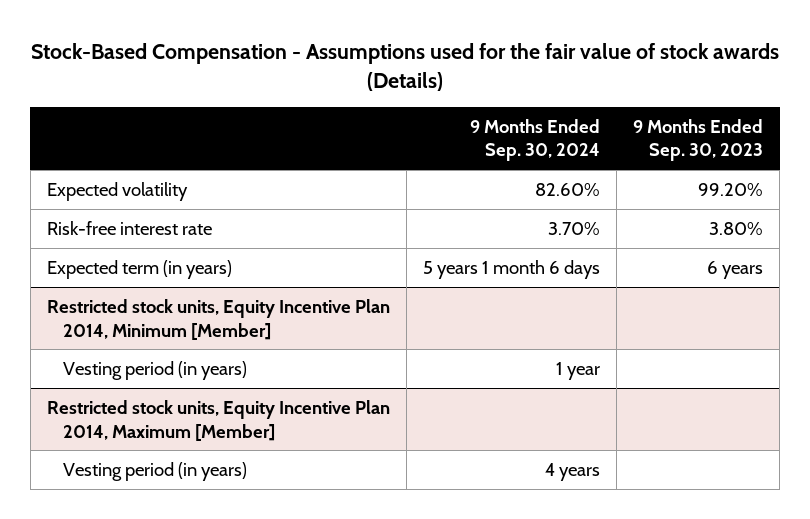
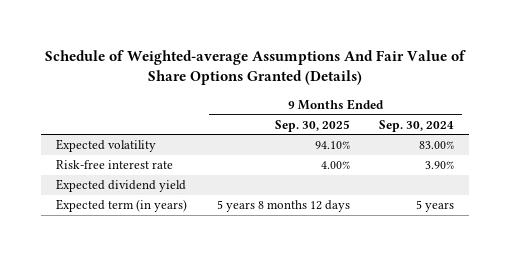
- Stock-Based Compensation - Assumptions used for the fair value of stock awards (Details)
+ Schedule of Weighted-average Assumptions And Fair Value of Share Options Granted (Details)
- | 9 Months Ended Sep. 30, 2024 | 9 Months Ended Sep. 30, 2023
+ | 9 Months Ended Sep. 30, 2025 | 9 Months Ended Sep. 30, 2024
- Expected volatility | 82.60% | 99.20%
- Risk-free interest rate | 3.70% | 3.80%
- Expected term (in years) | 5 years 1 month 6 days | 6 years
- Restricted stock units, Equity Incentive Plan 2014, Minimum [Member]
- Vesting period (in years) | 1 year |
- Restricted stock units, Equity Incentive Plan 2014, Maximum [Member]
- Vesting period (in years) | 4 years |
+ Expected volatility | 94.10% | 83.00%
+ Risk-free interest rate | 4.00% | 3.90%
+ Expected dividend yield
+ Expected term (in years) | 5 years 8 months 12 days | 5 years

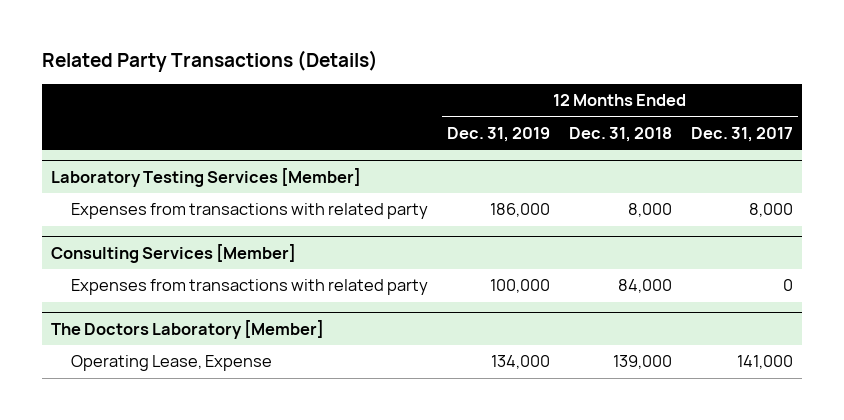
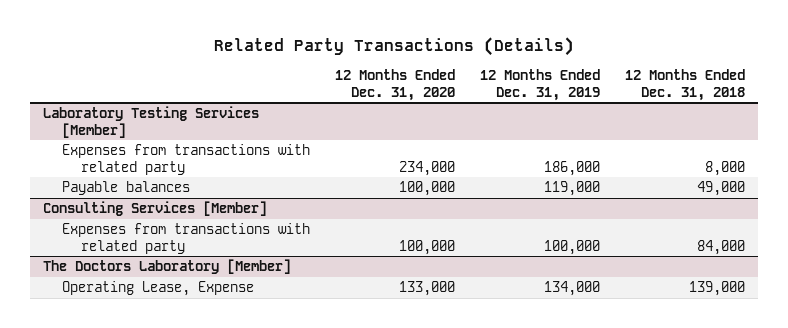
- | 12 Months Ended Dec. 31, 2019 | 12 Months Ended Dec. 31, 2018 | 12 Months Ended Dec. 31, 2017
+ | 12 Months Ended Dec. 31, 2020 | 12 Months Ended Dec. 31, 2019 | 12 Months Ended Dec. 31, 2018
@ Laboratory Testing Services [Member]
+ Payable balances | 100,000 | 119,000 | 49,000

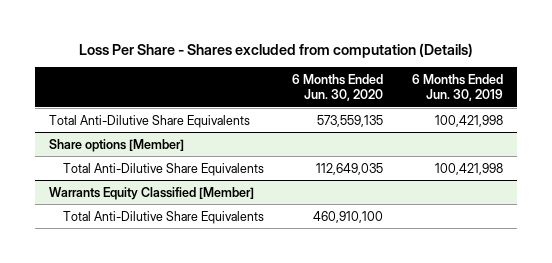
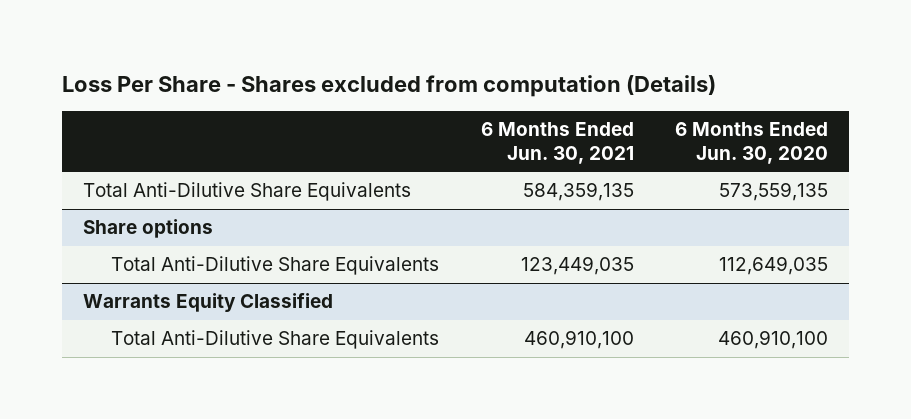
- | 6 Months Ended Jun. 30, 2020 | 6 Months Ended Jun. 30, 2019
+ | 6 Months Ended Jun. 30, 2021 | 6 Months Ended Jun. 30, 2020
- Share options [Member]
+ Share options
- Warrants Equity Classified [Member]
+ Warrants Equity Classified

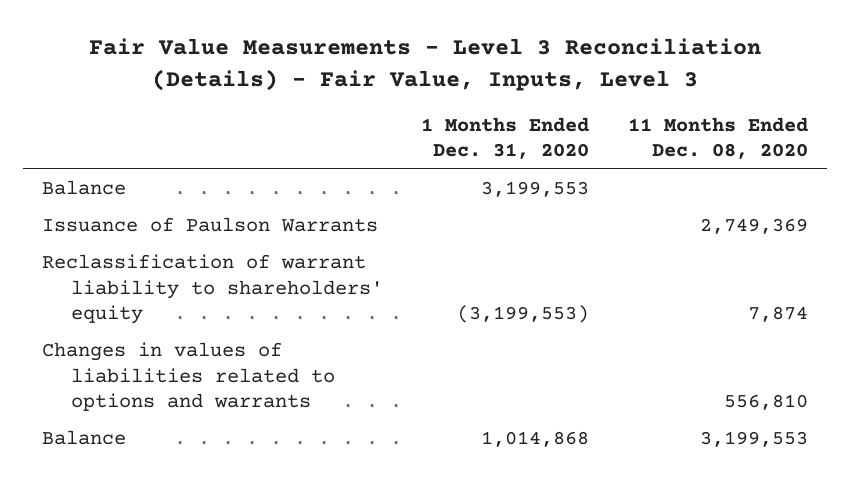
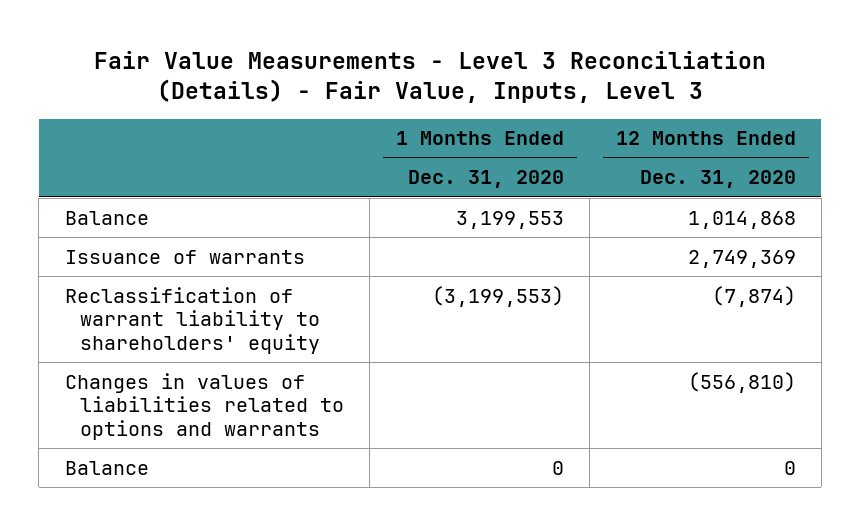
- | 1 Months Ended Dec. 31, 2020 | 11 Months Ended Dec. 08, 2020
+ | 1 Months Ended Dec. 31, 2020 | 12 Months Ended Dec. 31, 2020
- Issuance of Paulson Warrants | | 2,749,369
+ Issuance of warrants | | 2,749,369
- Balance | 1,014,868 | 3,199,553
+ Balance | 0 | 0

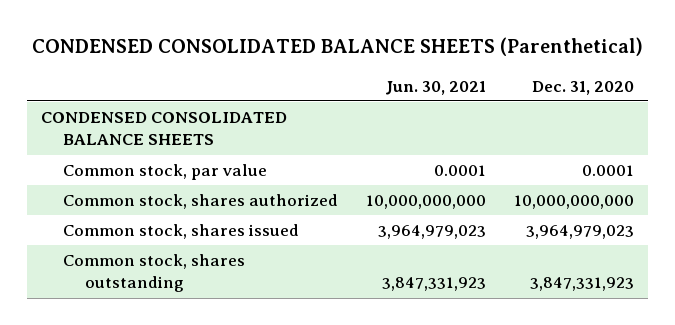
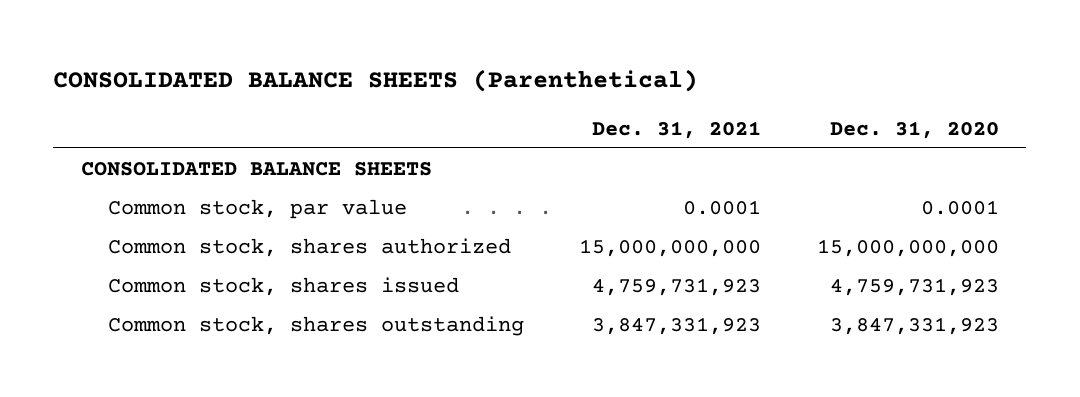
- CONDENSED CONSOLIDATED BALANCE SHEETS (Parenthetical)
+ CONSOLIDATED BALANCE SHEETS (Parenthetical)
- | Jun. 30, 2021 | Dec. 31, 2020
+ | Dec. 31, 2021 | Dec. 31, 2020
- CONDENSED CONSOLIDATED BALANCE SHEETS
+ CONSOLIDATED BALANCE SHEETS
- Common stock, shares authorized | 10,000,000,000 | 10,000,000,000
- Common stock, shares issued | 3,964,979,023 | 3,964,979,023
+ Common stock, shares authorized | 15,000,000,000 | 15,000,000,000
+ Common stock, shares issued | 4,759,731,923 | 4,759,731,923

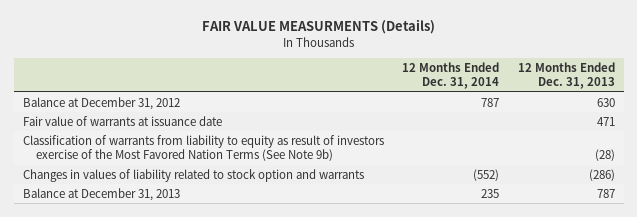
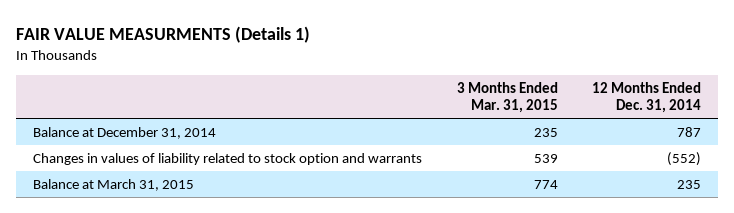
- FAIR VALUE MEASURMENTS (Details)
+ FAIR VALUE MEASURMENTS (Details 1)
- | 12 Months Ended Dec. 31, 2014 | 12 Months Ended Dec. 31, 2013
+ | 3 Months Ended Mar. 31, 2015 | 12 Months Ended Dec. 31, 2014
- Balance at December 31, 2012 | 787 | 630
- Fair value of warrants at issuance date | | 471
- Classification of warrants from liability to equity as result of investors exercise of the Most Favored Nation Terms (See Note 9b) | | (28)
+ Balance at December 31, 2014 | 235 | 787
- Balance at December 31, 2013 | 235 | 787
+ Balance at March 31, 2015 | 774 | 235

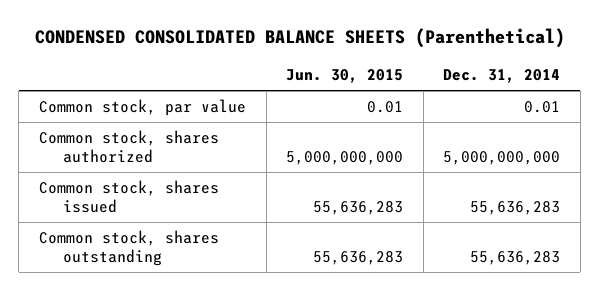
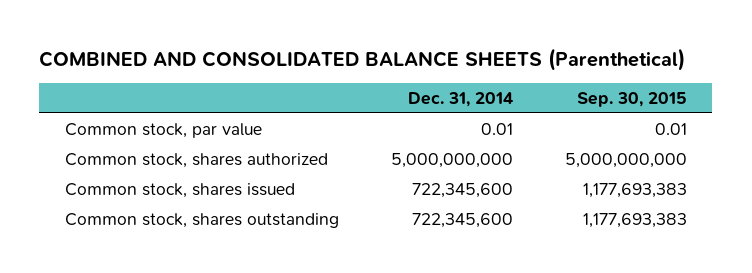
- CONDENSED CONSOLIDATED BALANCE SHEETS (Parenthetical)
+ COMBINED AND CONSOLIDATED BALANCE SHEETS (Parenthetical)
- | Jun. 30, 2015 | Dec. 31, 2014
+ | Dec. 31, 2014 | Sep. 30, 2015
- Common stock, shares issued | 55,636,283 | 55,636,283
- Common stock, shares outstanding | 55,636,283 | 55,636,283
+ Common stock, shares issued | 722,345,600 | 1,177,693,383
+ Common stock, shares outstanding | 722,345,600 | 1,177,693,383

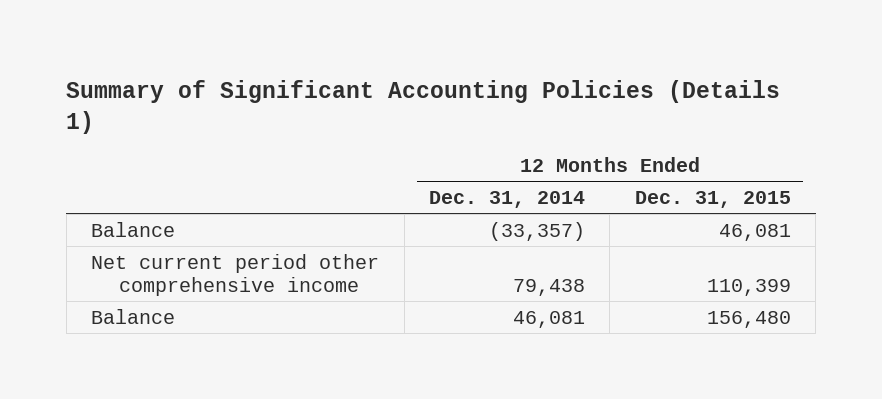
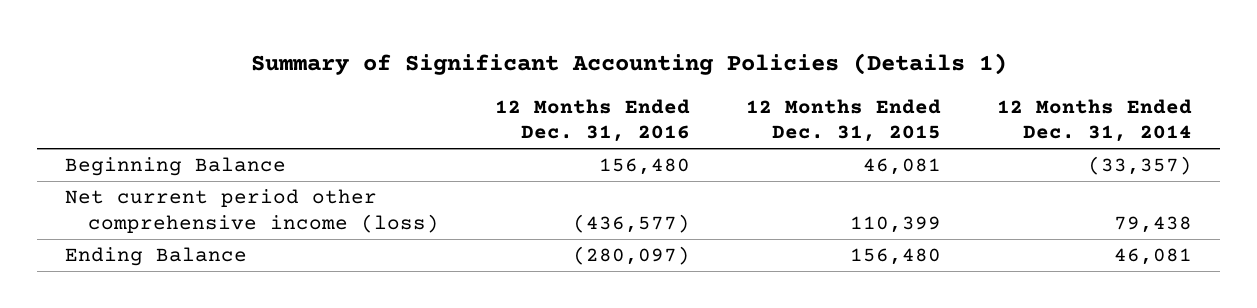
- | 12 Months Ended Dec. 31, 2014 | 12 Months Ended Dec. 31, 2015
+ | 12 Months Ended Dec. 31, 2016 | 12 Months Ended Dec. 31, 2015 | 12 Months Ended Dec. 31, 2014
- Balance | (33,357) | 46,081
- Net current period other comprehensive income | 79,438 | 110,399
- Balance | 46,081 | 156,480
+ Beginning Balance | 156,480 | 46,081 | (33,357)
+ Net current period other comprehensive income (loss) | (436,577) | 110,399 | 79,438
+ Ending Balance | (280,097) | 156,480 | 46,081

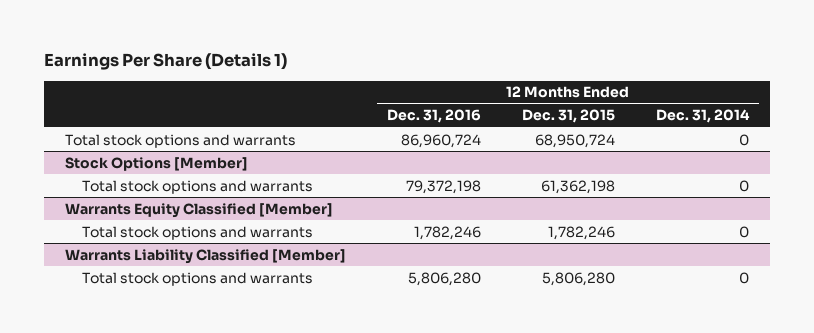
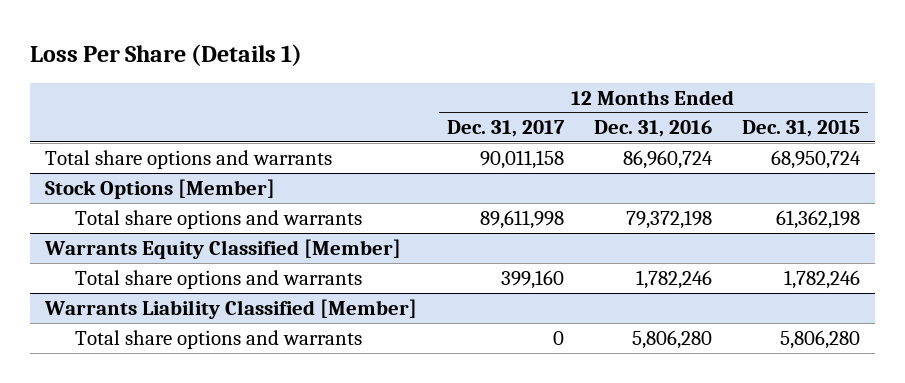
- Earnings Per Share (Details 1)
+ Loss Per Share (Details 1)
- | 12 Months Ended Dec. 31, 2016 | 12 Months Ended Dec. 31, 2015 | 12 Months Ended Dec. 31, 2014
+ | 12 Months Ended Dec. 31, 2017 | 12 Months Ended Dec. 31, 2016 | 12 Months Ended Dec. 31, 2015
- Total stock options and warrants | 86,960,724 | 68,950,724 | 0
+ Total share options and warrants | 90,011,158 | 86,960,724 | 68,950,724
@ Stock Options [Member]
- Total stock options and warrants | 79,372,198 | 61,362,198 | 0
+ Total share options and warrants | 89,611,998 | 79,372,198 | 61,362,198
@ Warrants Equity Classified [Member]
- Total stock options and warrants | 1,782,246 | 1,782,246 | 0
+ Total share options and warrants | 399,160 | 1,782,246 | 1,782,246
@ Warrants Liability Classified [Member]
- Total stock options and warrants | 5,806,280 | 5,806,280 | 0
+ Total share options and warrants | 0 | 5,806,280 | 5,806,280

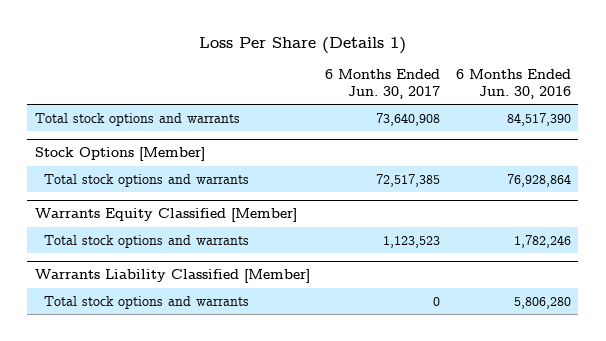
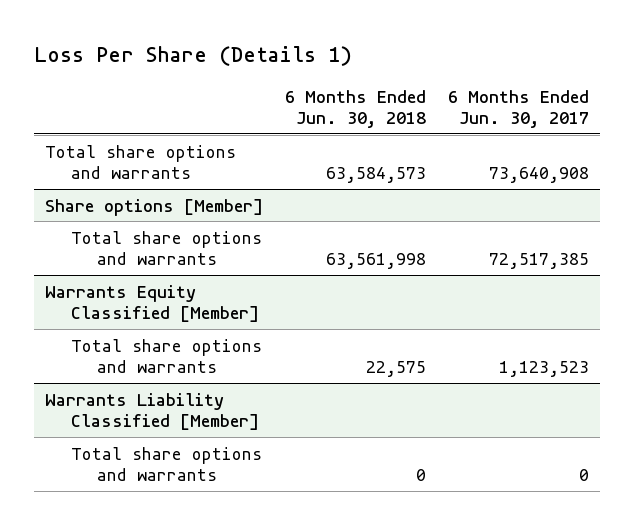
- | 6 Months Ended Jun. 30, 2017 | 6 Months Ended Jun. 30, 2016
+ | 6 Months Ended Jun. 30, 2018 | 6 Months Ended Jun. 30, 2017
- Total stock options and warrants | 73,640,908 | 84,517,390
- Stock Options [Member]
- Total stock options and warrants | 72,517,385 | 76,928,864
+ Total share options and warrants | 63,584,573 | 73,640,908
+ Share options [Member]
+ Total share options and warrants | 63,561,998 | 72,517,385
@ Warrants Equity Classified [Member]
- Total stock options and warrants | 1,123,523 | 1,782,246
+ Total share options and warrants | 22,575 | 1,123,523
@ Warrants Liability Classified [Member]
- Total stock options and warrants | 0 | 5,806,280
+ Total share options and warrants | 0 | 0

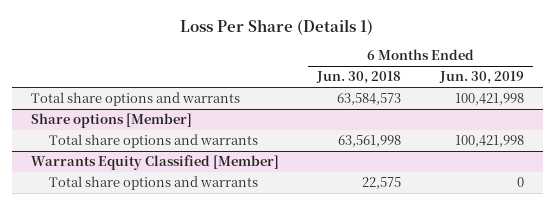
- | 6 Months Ended Jun. 30, 2018 | 6 Months Ended Jun. 30, 2017
+ | 6 Months Ended Jun. 30, 2018 | 6 Months Ended Jun. 30, 2019
- Warrants Liability Classified [Member]
- Total share options and warrants | 0 | 0

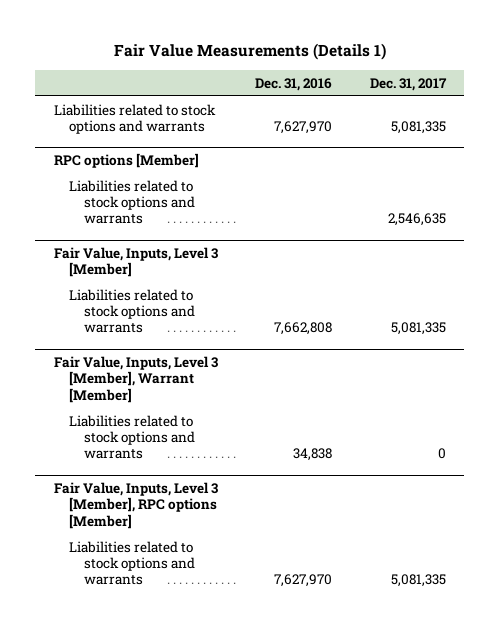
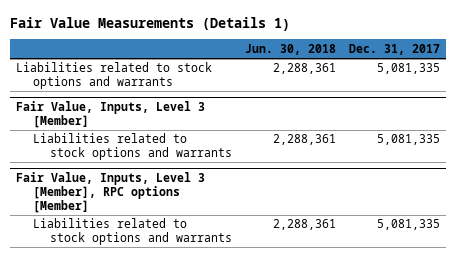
- | Dec. 31, 2016 | Dec. 31, 2017
+ | Jun. 30, 2018 | Dec. 31, 2017
- RPC options [Member]
- Liabilities related to stock options and warrants | | 2,546,635
- Fair Value, Inputs, Level 3 [Member], Warrant [Member]
- Liabilities related to stock options and warrants | 34,838 | 0

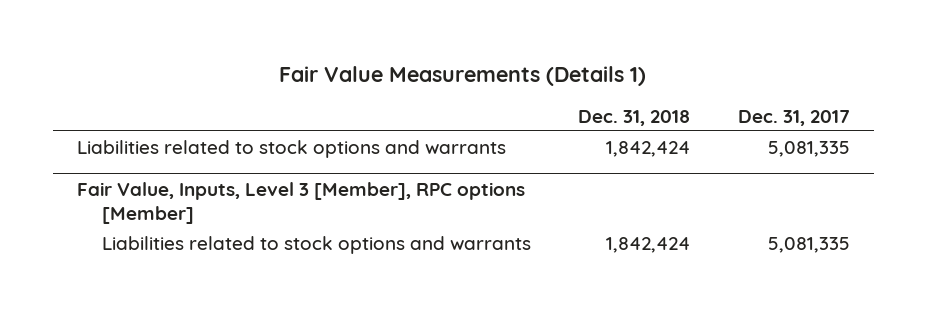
- | Jun. 30, 2018 | Dec. 31, 2017
+ | Dec. 31, 2018 | Dec. 31, 2017
- Fair Value, Inputs, Level 3 [Member]
- Liabilities related to stock options and warrants | 2,288,361 | 5,081,335

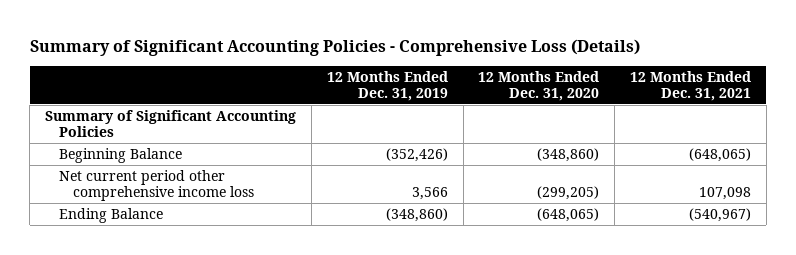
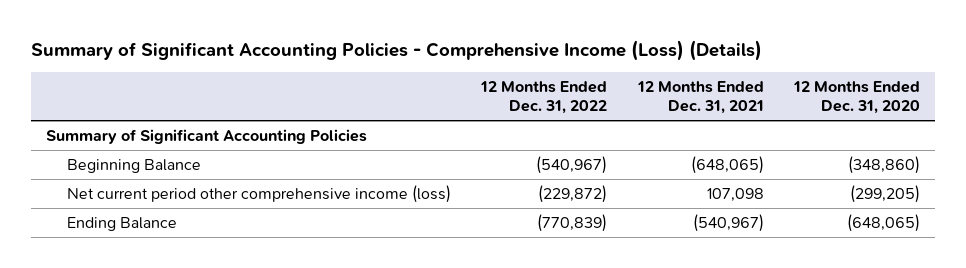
- Summary of Significant Accounting Policies - Comprehensive Loss (Details)
+ Summary of Significant Accounting Policies - Comprehensive Income (Loss) (Details)
- | 12 Months Ended Dec. 31, 2019 | 12 Months Ended Dec. 31, 2020 | 12 Months Ended Dec. 31, 2021
+ | 12 Months Ended Dec. 31, 2022 | 12 Months Ended Dec. 31, 2021 | 12 Months Ended Dec. 31, 2020
- Net current period other comprehensive income loss | 3,566 | (299,205) | 107,098
+ Net current period other comprehensive income (loss) | (229,872) | 107,098 | (299,205)

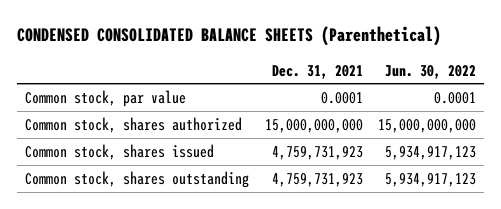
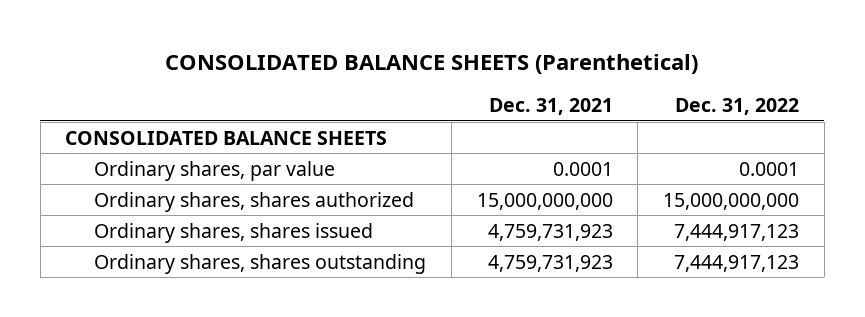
- CONDENSED CONSOLIDATED BALANCE SHEETS (Parenthetical)
+ CONSOLIDATED BALANCE SHEETS (Parenthetical)
- | Dec. 31, 2021 | Jun. 30, 2022
+ | Dec. 31, 2021 | Dec. 31, 2022
- Common stock, par value | 0.0001 | 0.0001
- Common stock, shares authorized | 15,000,000,000 | 15,000,000,000
- Common stock, shares issued | 4,759,731,923 | 5,934,917,123
- Common stock, shares outstanding | 4,759,731,923 | 5,934,917,123
+ CONSOLIDATED BALANCE SHEETS
+ Ordinary shares, par value | 0.0001 | 0.0001
+ Ordinary shares, shares authorized | 15,000,000,000 | 15,000,000,000
+ Ordinary shares, shares issued | 4,759,731,923 | 7,444,917,123
+ Ordinary shares, shares outstanding | 4,759,731,923 | 7,444,917,123

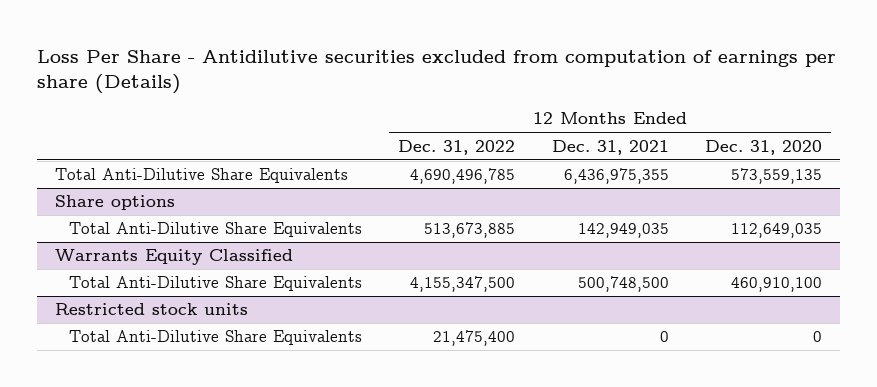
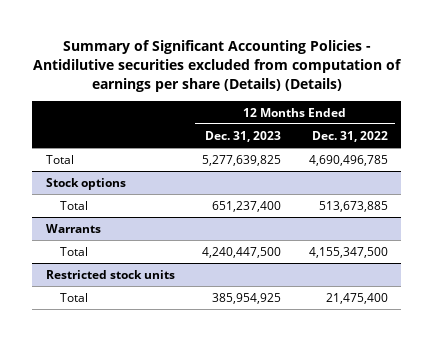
- Loss Per Share - Antidilutive securities excluded from computation of earnings per share (Details)
+ Summary of Significant Accounting Policies - Antidilutive securities excluded from computation of earnings per share (Details) (Details)
- | 12 Months Ended Dec. 31, 2022 | 12 Months Ended Dec. 31, 2021 | 12 Months Ended Dec. 31, 2020
+ | 12 Months Ended Dec. 31, 2023 | 12 Months Ended Dec. 31, 2022
- Total Anti-Dilutive Share Equivalents | 4,690,496,785 | 6,436,975,355 | 573,559,135
- Share options
- Total Anti-Dilutive Share Equivalents | 513,673,885 | 142,949,035 | 112,649,035
- Warrants Equity Classified
- Total Anti-Dilutive Share Equivalents | 4,155,347,500 | 500,748,500 | 460,910,100
+ Total | 5,277,639,825 | 4,690,496,785
+ Stock options
+ Total | 651,237,400 | 513,673,885
+ Warrants
+ Total | 4,240,447,500 | 4,155,347,500
@ Restricted stock units
- Total Anti-Dilutive Share Equivalents | 21,475,400 | 0 | 0
+ Total | 385,954,925 | 21,475,400

